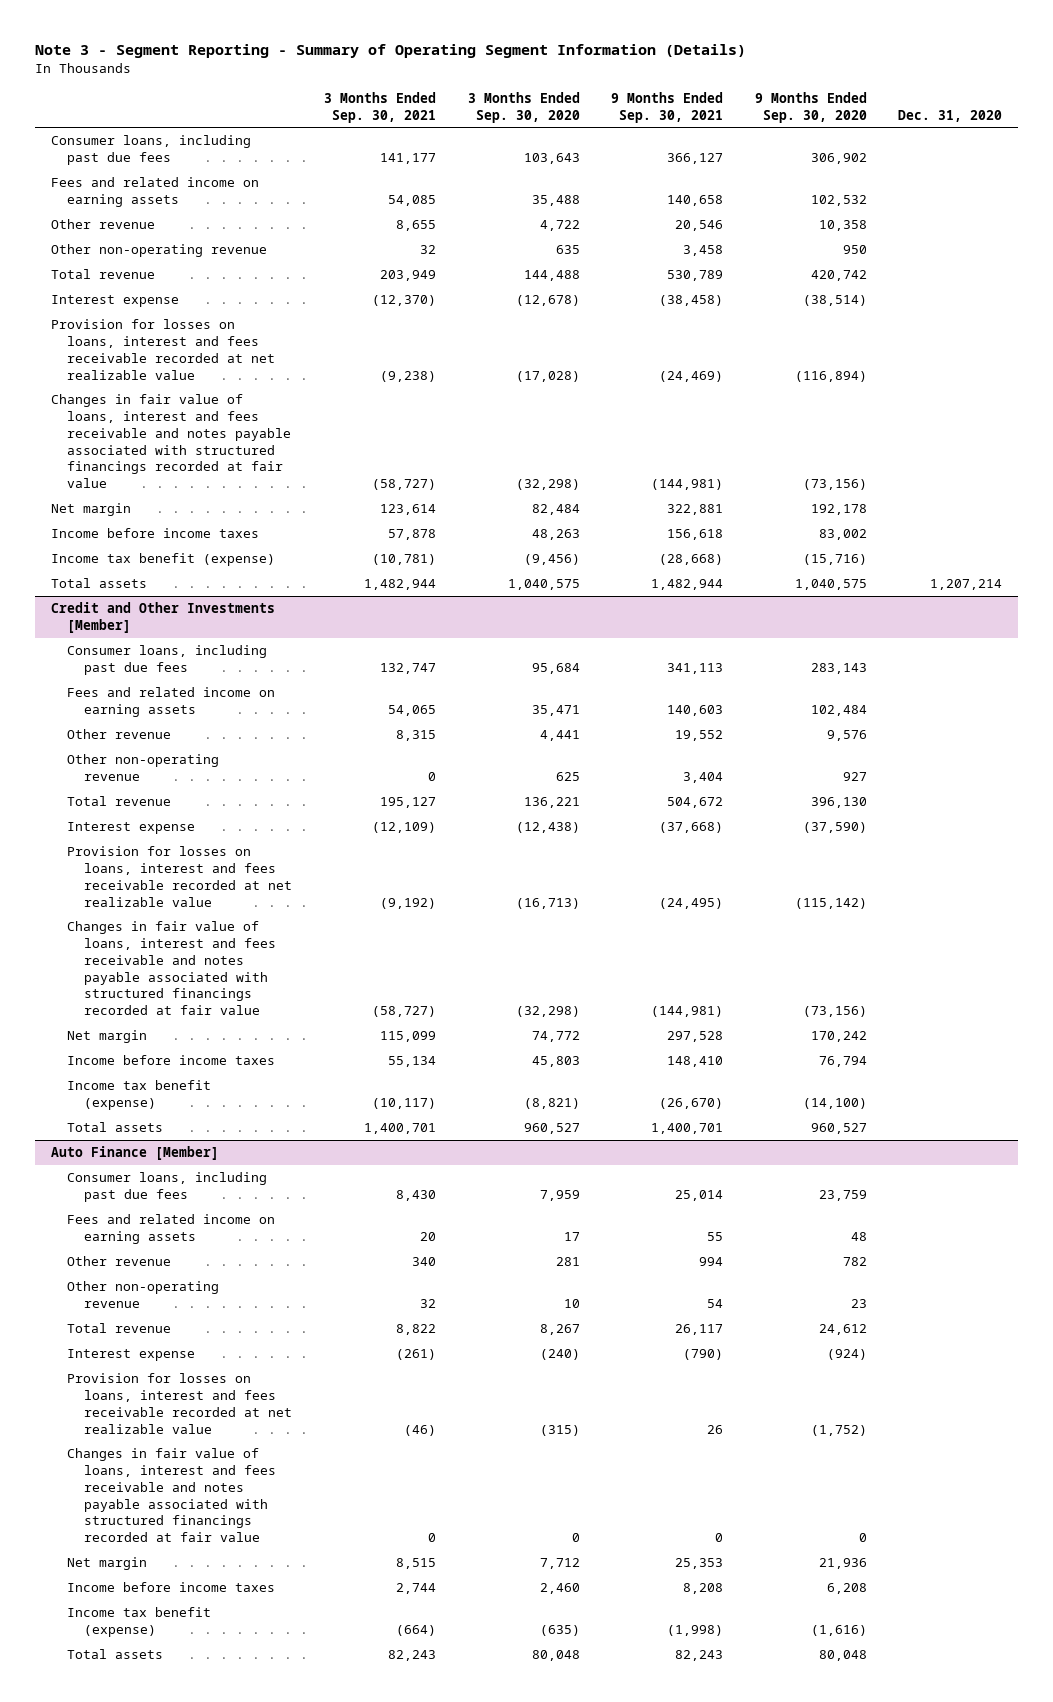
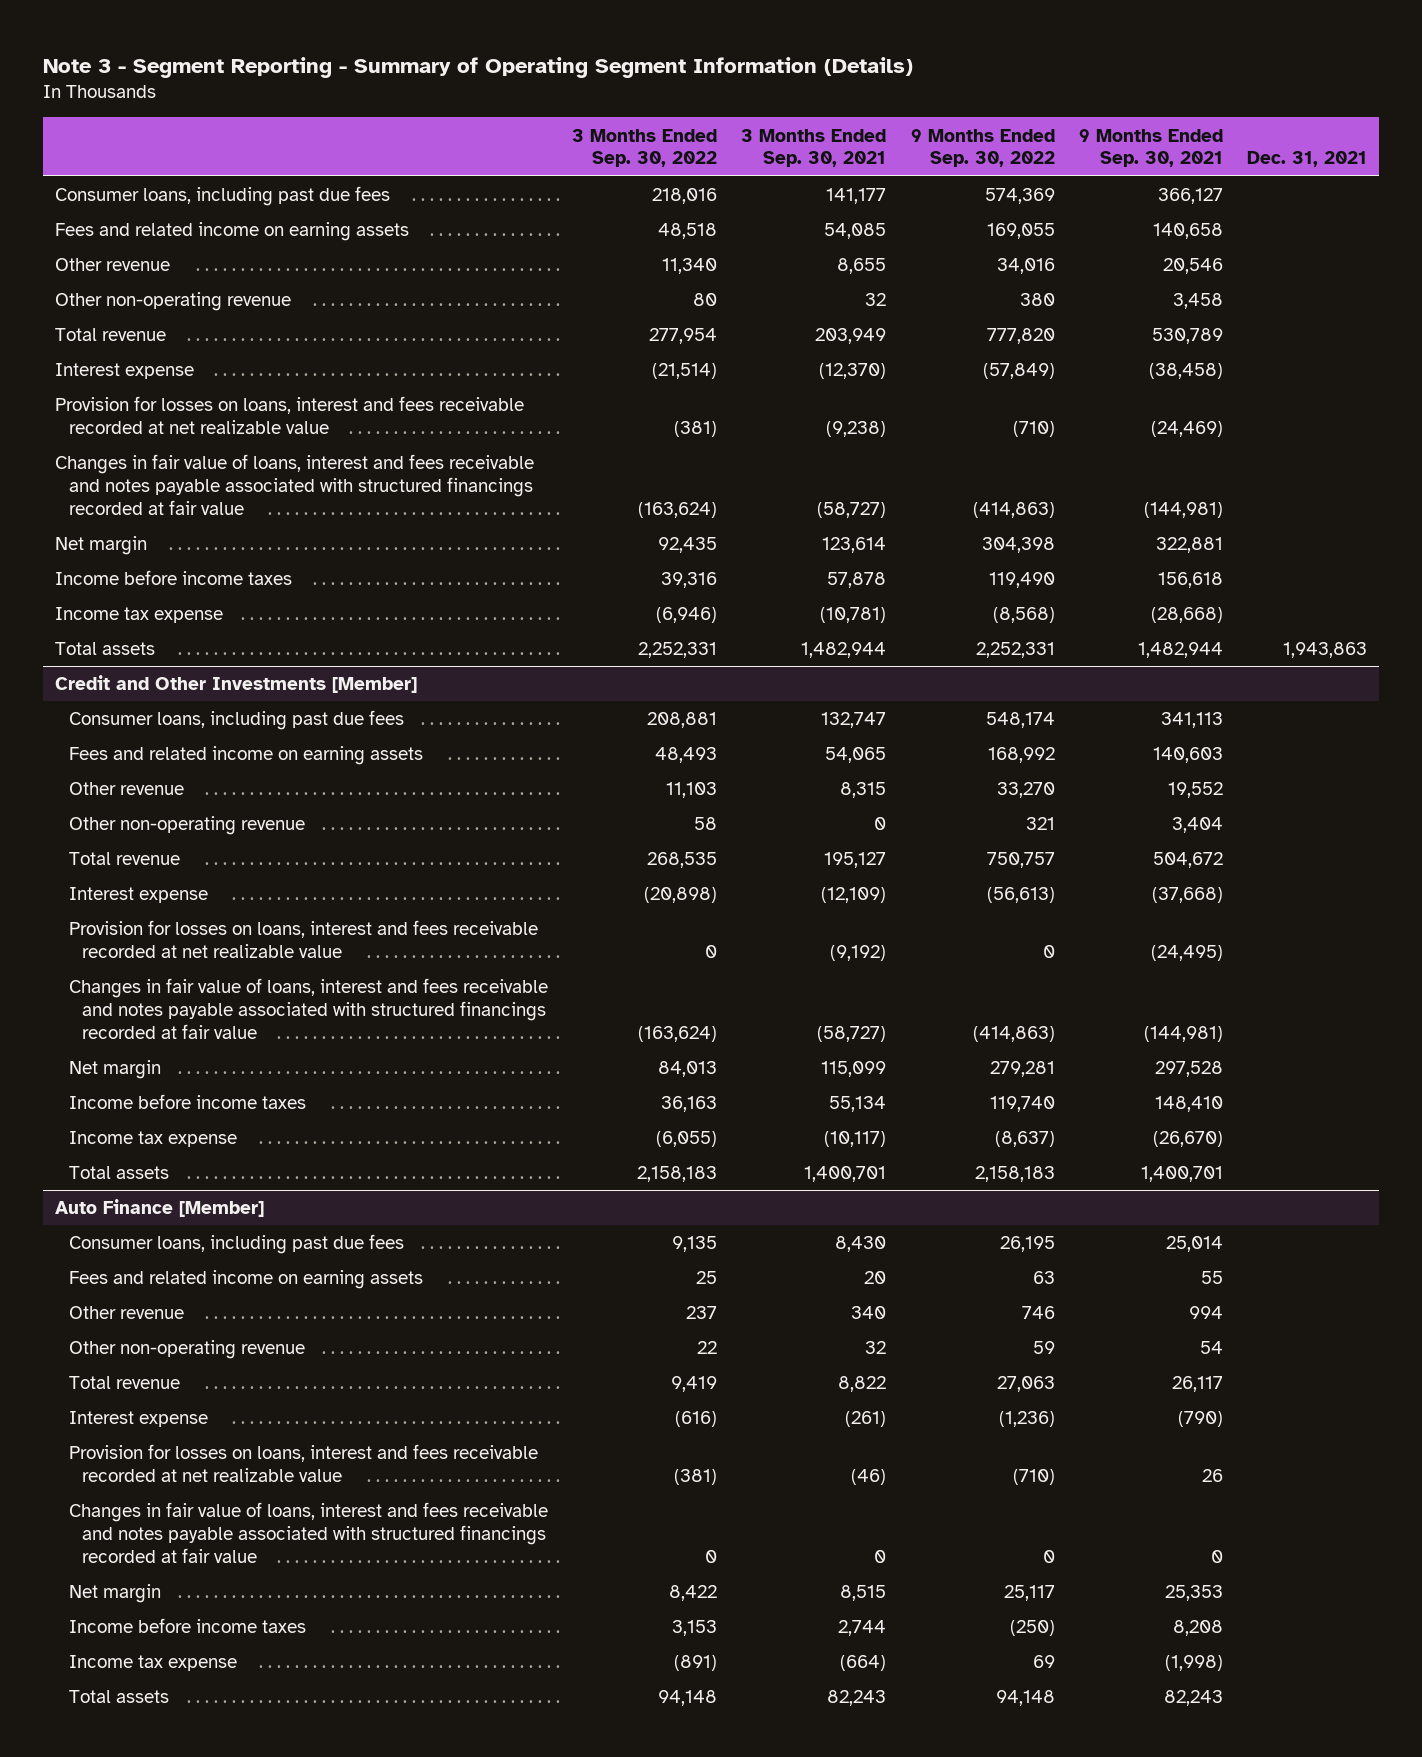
- | 3 Months Ended Sep. 30, 2021 | 3 Months Ended Sep. 30, 2020 | 9 Months Ended Sep. 30, 2021 | 9 Months Ended Sep. 30, 2020 | Dec. 31, 2020
+ | 3 Months Ended Sep. 30, 2022 | 3 Months Ended Sep. 30, 2021 | 9 Months Ended Sep. 30, 2022 | 9 Months Ended Sep. 30, 2021 | Dec. 31, 2021
- Income tax benefit (expense) | (10,781) | (9,456) | (28,668) | (15,716) |
+ Income tax expense | (6,946) | (10,781) | (8,568) | (28,668) |
@ Credit and Other Investments [Member]
- Income tax benefit (expense) | (10,117) | (8,821) | (26,670) | (14,100) |
+ Income tax expense | (6,055) | (10,117) | (8,637) | (26,670) |
@ Auto Finance [Member]
- Income tax benefit (expense) | (664) | (635) | (1,998) | (1,616) |
+ Income tax expense | (891) | (664) | 69 | (1,998) |

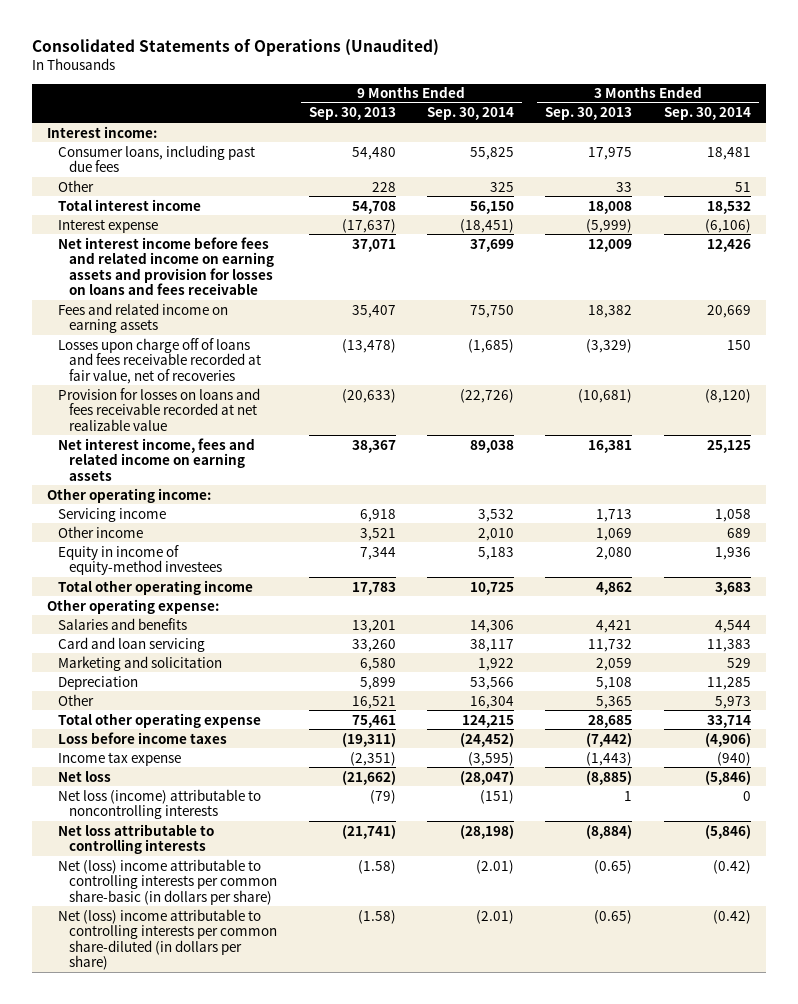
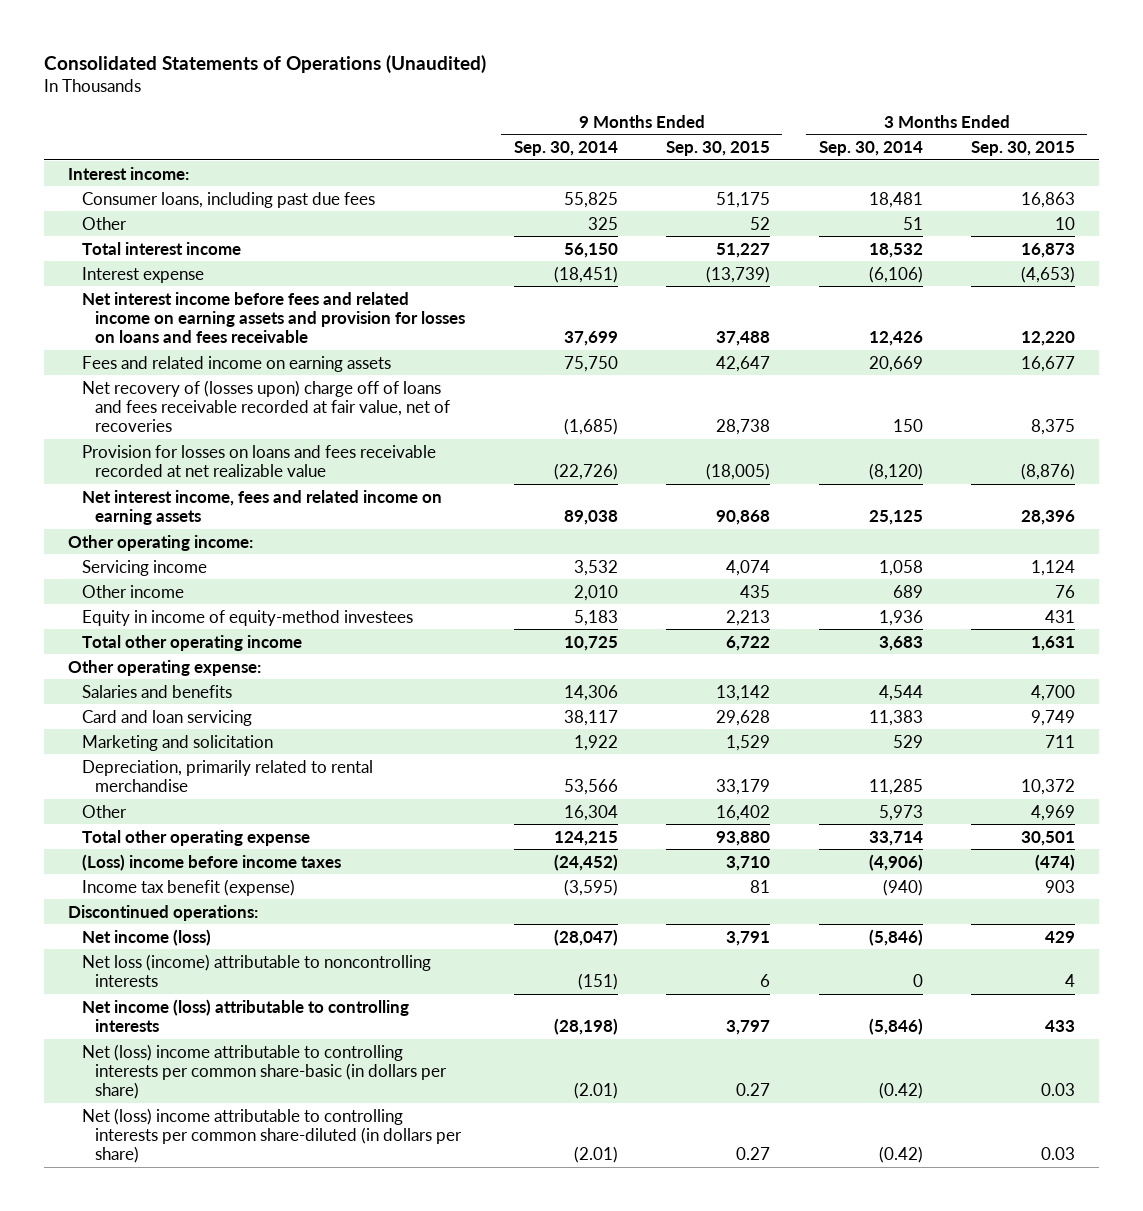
- | 9 Months Ended Sep. 30, 2013 | 9 Months Ended Sep. 30, 2014 | 3 Months Ended Sep. 30, 2013 | 3 Months Ended Sep. 30, 2014
+ | 9 Months Ended Sep. 30, 2014 | 9 Months Ended Sep. 30, 2015 | 3 Months Ended Sep. 30, 2014 | 3 Months Ended Sep. 30, 2015
- Losses upon charge off of loans and fees receivable recorded at fair value, net of recoveries | (13,478) | (1,685) | (3,329) | 150
+ Net recovery of (losses upon) charge off of loans and fees receivable recorded at fair value, net of recoveries | (1,685) | 28,738 | 150 | 8,375
- Depreciation | 5,899 | 53,566 | 5,108 | 11,285
+ Depreciation, primarily related to rental merchandise | 53,566 | 33,179 | 11,285 | 10,372
- Loss before income taxes | (19,311) | (24,452) | (7,442) | (4,906)
- Income tax expense | (2,351) | (3,595) | (1,443) | (940)
- Net loss | (21,662) | (28,047) | (8,885) | (5,846)
+ (Loss) income before income taxes | (24,452) | 3,710 | (4,906) | (474)
+ Income tax benefit (expense) | (3,595) | 81 | (940) | 903
+ Discontinued operations:
+ Net income (loss) | (28,047) | 3,791 | (5,846) | 429
- Net loss attributable to controlling interests | (21,741) | (28,198) | (8,884) | (5,846)
+ Net income (loss) attributable to controlling interests | (28,198) | 3,797 | (5,846) | 433

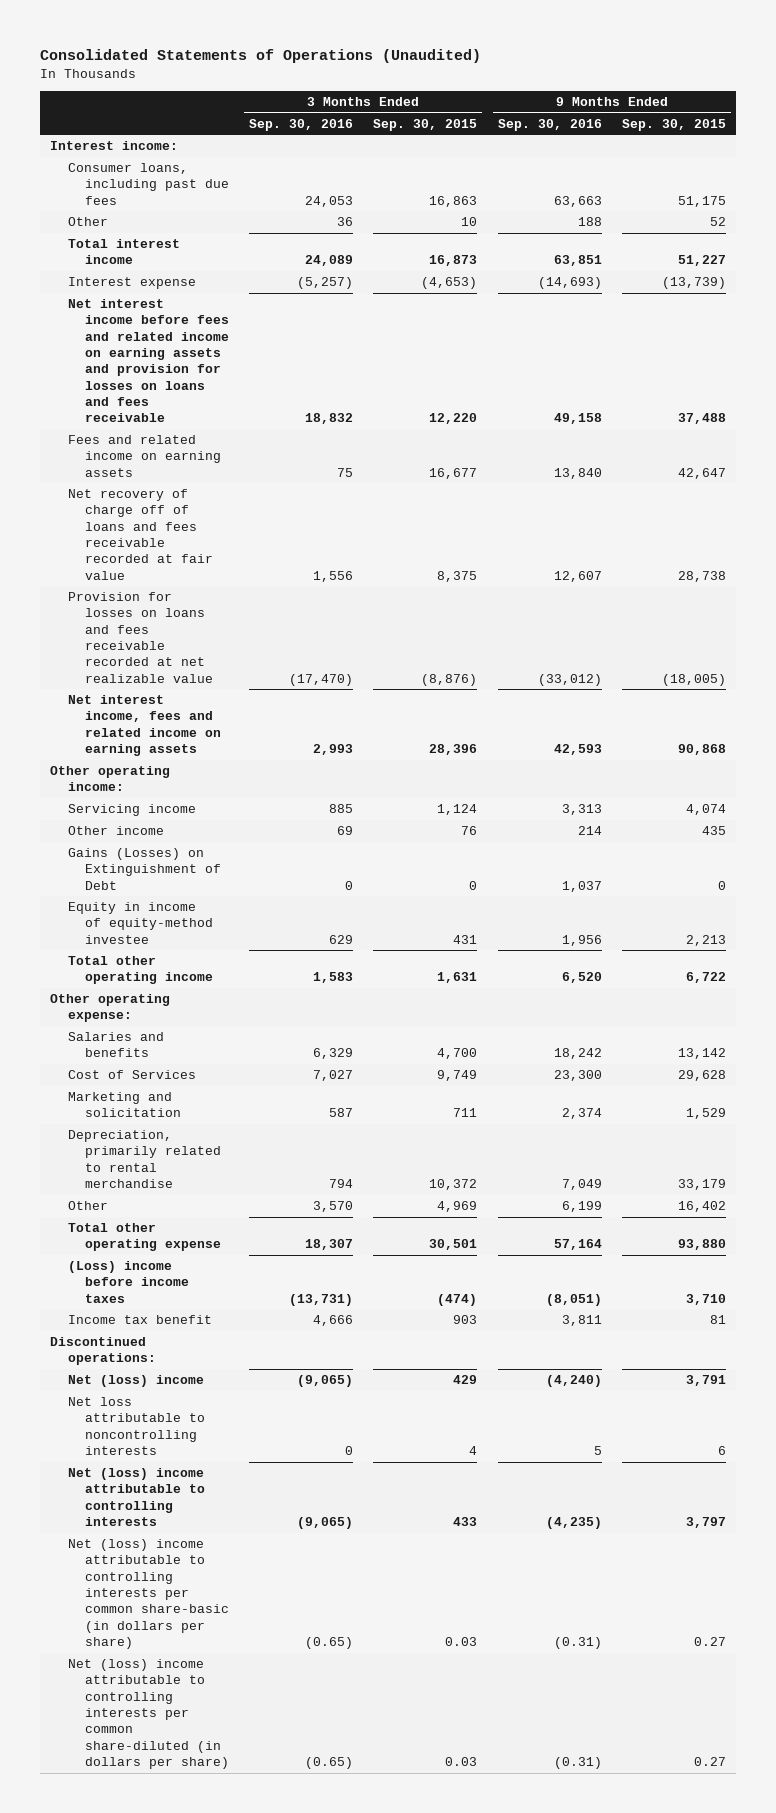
- | 9 Months Ended Sep. 30, 2014 | 9 Months Ended Sep. 30, 2015 | 3 Months Ended Sep. 30, 2014 | 3 Months Ended Sep. 30, 2015
+ | 3 Months Ended Sep. 30, 2016 | 3 Months Ended Sep. 30, 2015 | 9 Months Ended Sep. 30, 2016 | 9 Months Ended Sep. 30, 2015
- Net recovery of (losses upon) charge off of loans and fees receivable recorded at fair value, net of recoveries | (1,685) | 28,738 | 150 | 8,375
+ Net recovery of charge off of loans and fees receivable recorded at fair value | 1,556 | 8,375 | 12,607 | 28,738
- Equity in income of equity-method investees | 5,183 | 2,213 | 1,936 | 431
+ Gains (Losses) on Extinguishment of Debt | 0 | 0 | 1,037 | 0
+ Equity in income of equity-method investee | 629 | 431 | 1,956 | 2,213
- Card and loan servicing | 38,117 | 29,628 | 11,383 | 9,749
+ Cost of Services | 7,027 | 9,749 | 23,300 | 29,628
- Income tax benefit (expense) | (3,595) | 81 | (940) | 903
+ Income tax benefit | 4,666 | 903 | 3,811 | 81
- Net income (loss) | (28,047) | 3,791 | (5,846) | 429
- Net loss (income) attributable to noncontrolling interests | (151) | 6 | 0 | 4
- Net income (loss) attributable to controlling interests | (28,198) | 3,797 | (5,846) | 433
+ Net (loss) income | (9,065) | 429 | (4,240) | 3,791
+ Net loss attributable to noncontrolling interests | 0 | 4 | 5 | 6
+ Net (loss) income attributable to controlling interests | (9,065) | 433 | (4,235) | 3,797

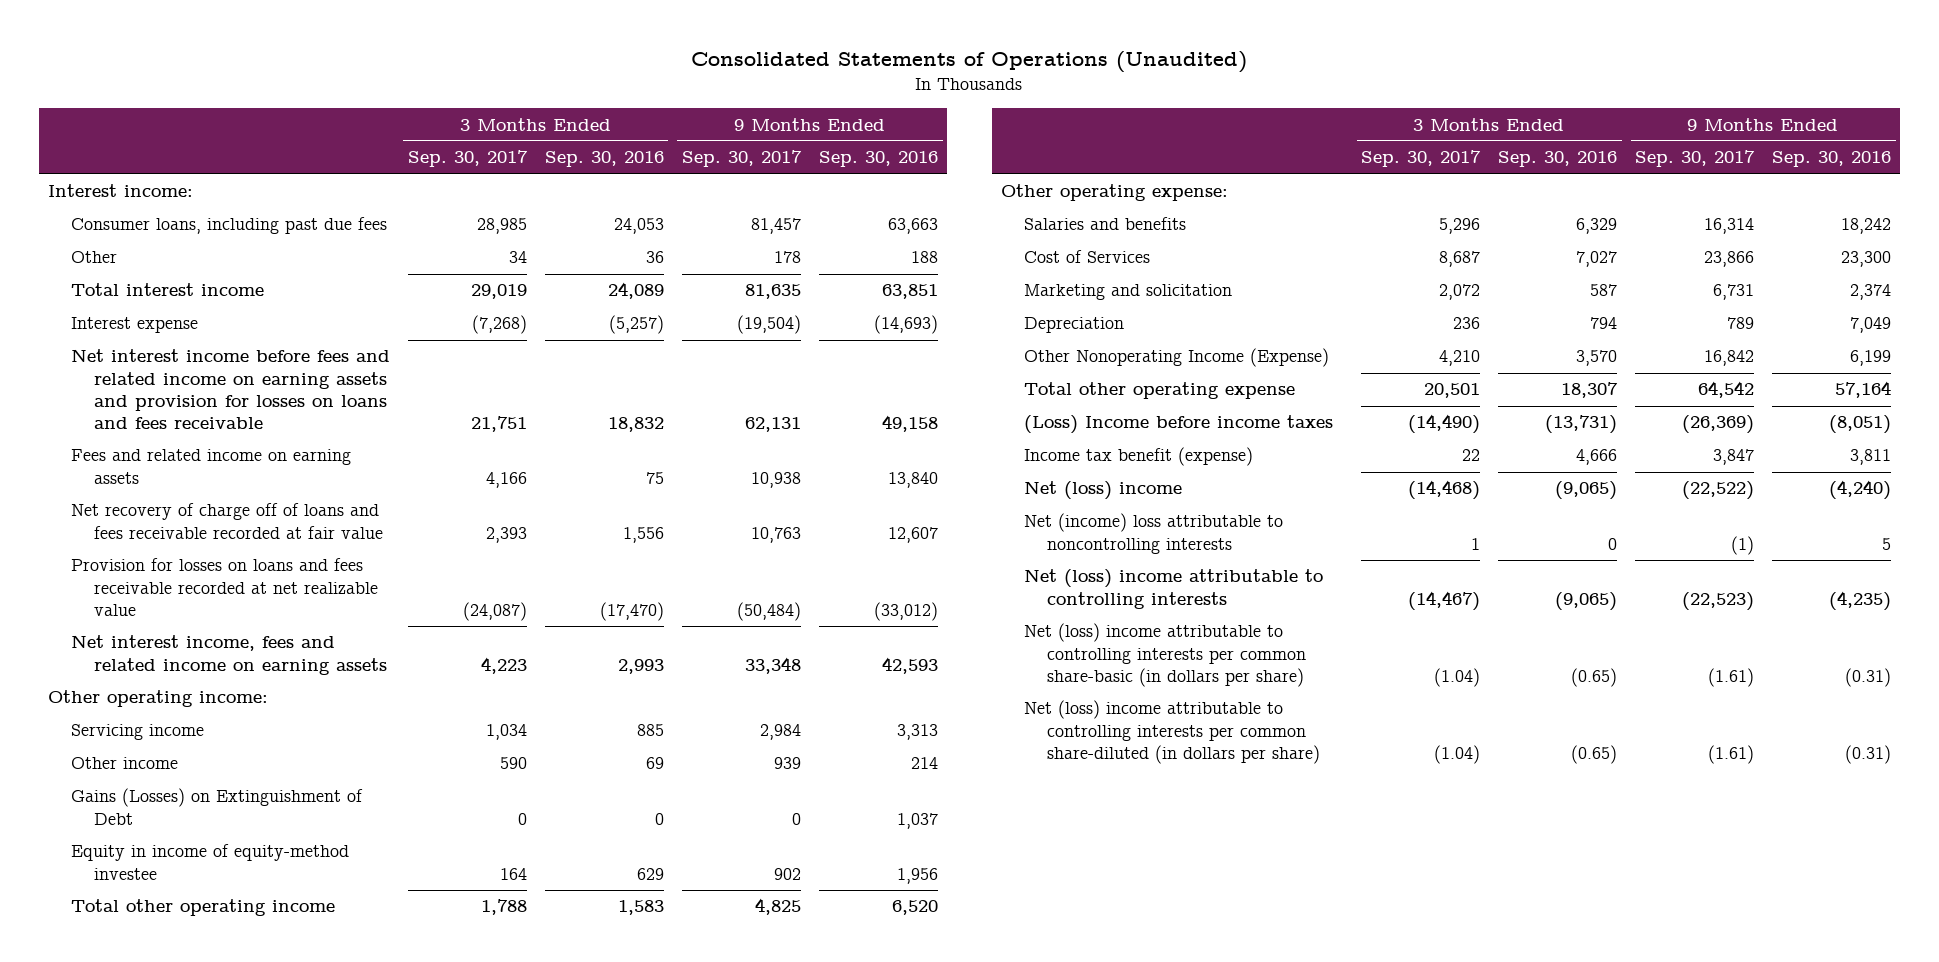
- | 3 Months Ended Sep. 30, 2016 | 3 Months Ended Sep. 30, 2015 | 9 Months Ended Sep. 30, 2016 | 9 Months Ended Sep. 30, 2015
+ | 3 Months Ended Sep. 30, 2017 | 3 Months Ended Sep. 30, 2016 | 9 Months Ended Sep. 30, 2017 | 9 Months Ended Sep. 30, 2016
- Depreciation, primarily related to rental merchandise | 794 | 10,372 | 7,049 | 33,179
- Other | 3,570 | 4,969 | 6,199 | 16,402
+ Depreciation | 236 | 794 | 789 | 7,049
+ Other Nonoperating Income (Expense) | 4,210 | 3,570 | 16,842 | 6,199
- (Loss) income before income taxes | (13,731) | (474) | (8,051) | 3,710
- Income tax benefit | 4,666 | 903 | 3,811 | 81
- Discontinued operations:
+ (Loss) Income before income taxes | (14,490) | (13,731) | (26,369) | (8,051)
+ Income tax benefit (expense) | 22 | 4,666 | 3,847 | 3,811
- Net loss attributable to noncontrolling interests | 0 | 4 | 5 | 6
+ Net (income) loss attributable to noncontrolling interests | 1 | 0 | (1) | 5

